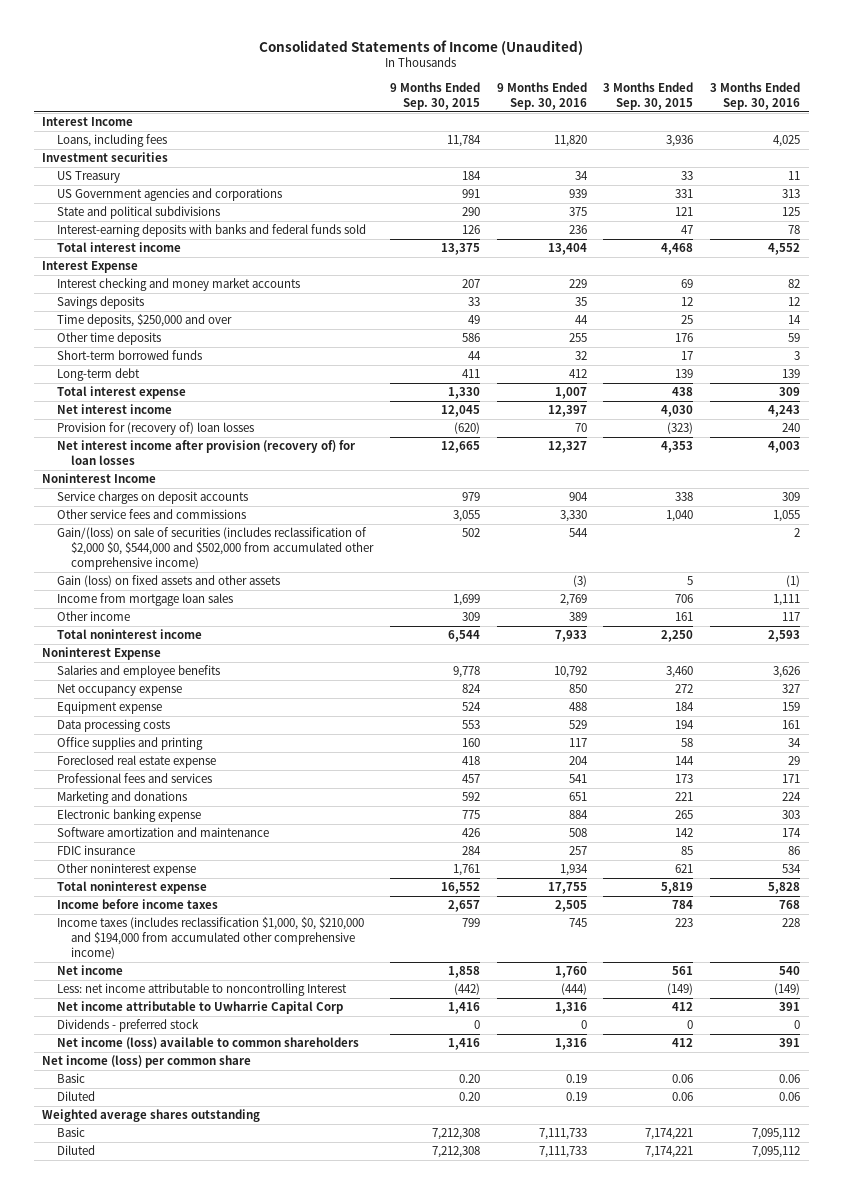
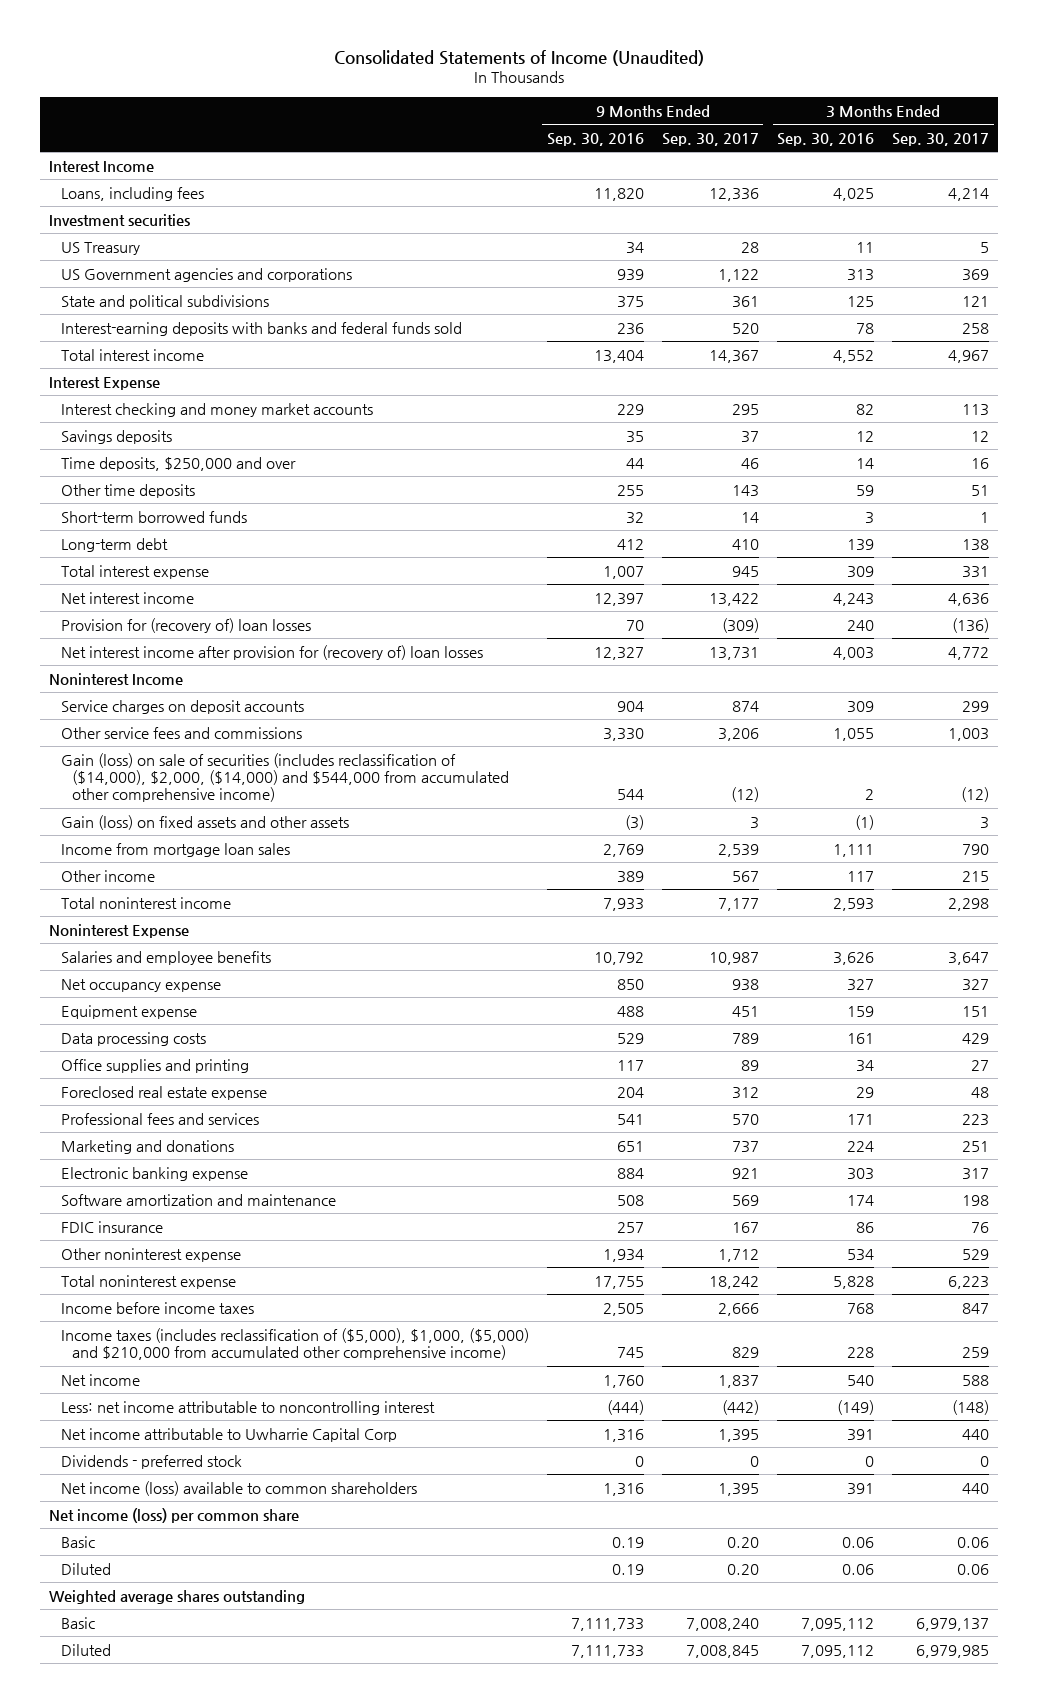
- | 9 Months Ended Sep. 30, 2015 | 9 Months Ended Sep. 30, 2016 | 3 Months Ended Sep. 30, 2015 | 3 Months Ended Sep. 30, 2016
+ | 9 Months Ended Sep. 30, 2016 | 9 Months Ended Sep. 30, 2017 | 3 Months Ended Sep. 30, 2016 | 3 Months Ended Sep. 30, 2017
- Net interest income after provision (recovery of) for loan losses | 12,665 | 12,327 | 4,353 | 4,003
+ Net interest income after provision for (recovery of) loan losses | 12,327 | 13,731 | 4,003 | 4,772
- Gain/(loss) on sale of securities (includes reclassification of $2,000 $0, $544,000 and $502,000 from accumulated other comprehensive income) | 502 | 544 | | 2
+ Gain (loss) on sale of securities (includes reclassification of ($14,000), $2,000, ($14,000) and $544,000 from accumulated other comprehensive income) | 544 | (12) | 2 | (12)
- Income taxes (includes reclassification $1,000, $0, $210,000 and $194,000 from accumulated other comprehensive income) | 799 | 745 | 223 | 228
+ Income taxes (includes reclassification of ($5,000), $1,000, ($5,000) and $210,000 from accumulated other comprehensive income) | 745 | 829 | 228 | 259
- Less: net income attributable to noncontrolling Interest | (442) | (444) | (149) | (149)
+ Less: net income attributable to noncontrolling interest | (444) | (442) | (149) | (148)

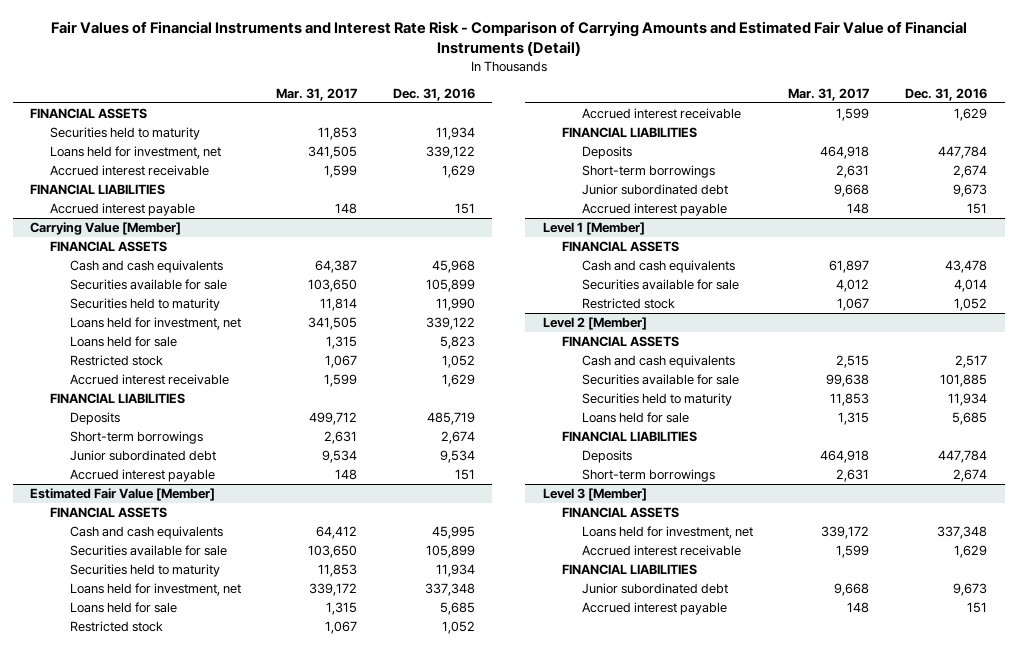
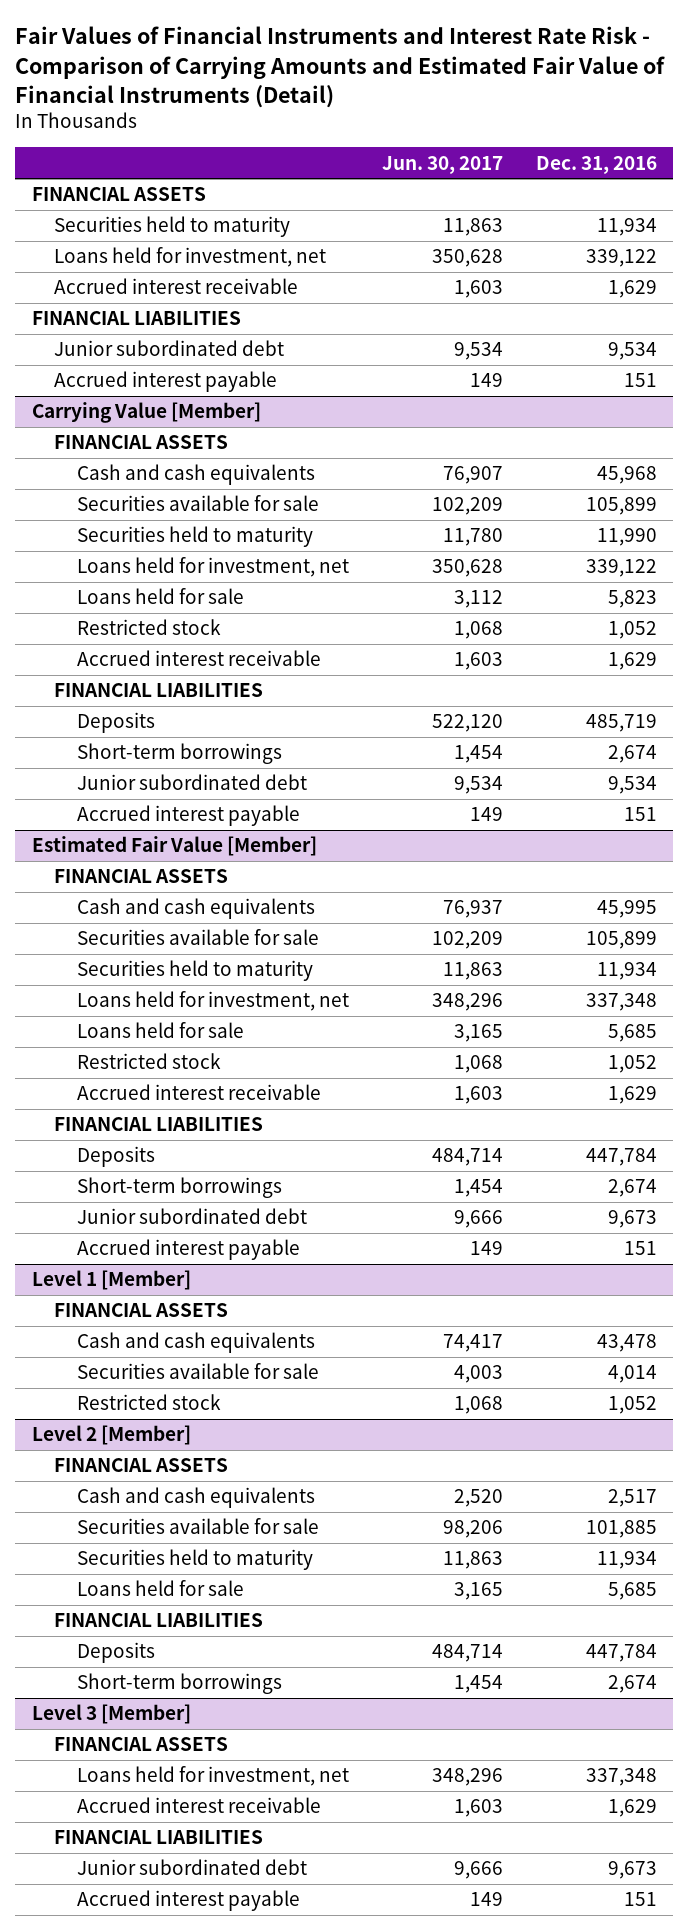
- | Mar. 31, 2017 | Dec. 31, 2016
+ | Jun. 30, 2017 | Dec. 31, 2016
+ Junior subordinated debt | 9,534 | 9,534

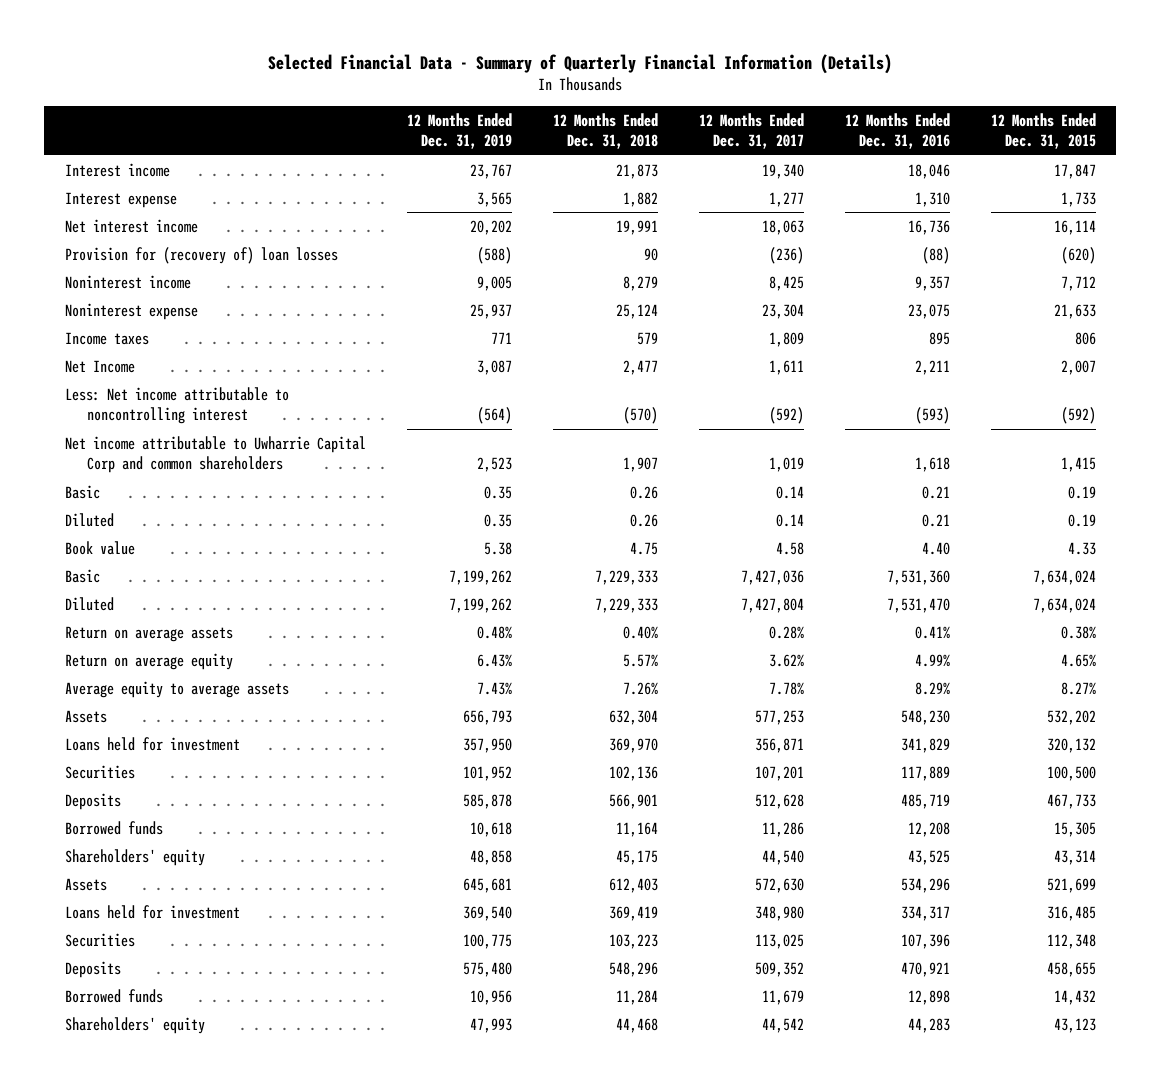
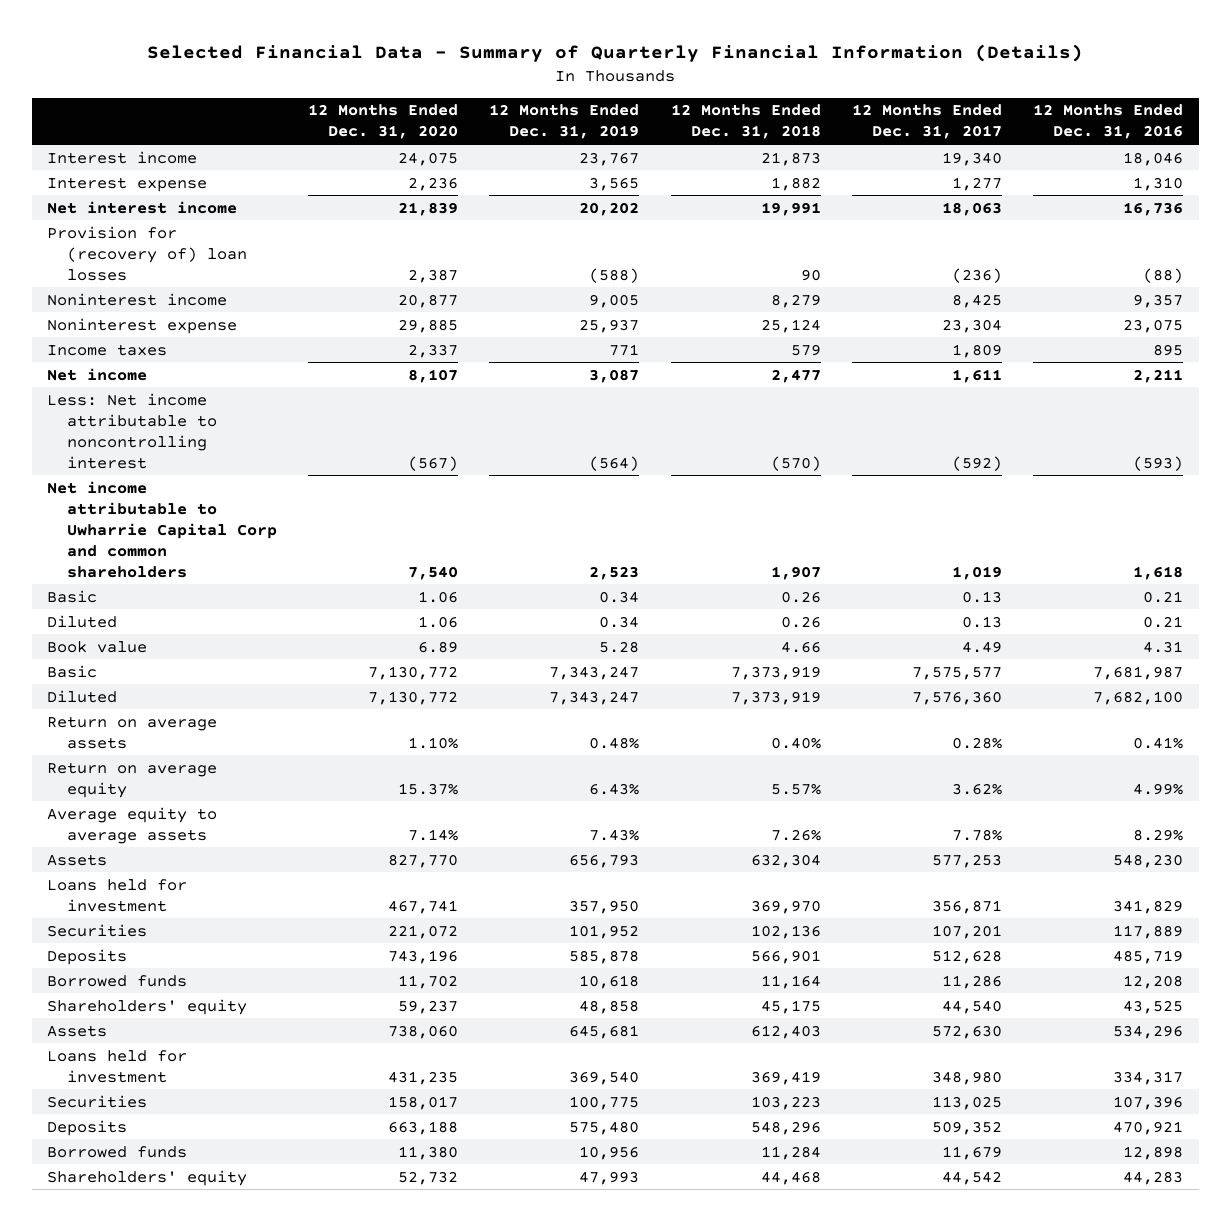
- | 12 Months Ended Dec. 31, 2019 | 12 Months Ended Dec. 31, 2018 | 12 Months Ended Dec. 31, 2017 | 12 Months Ended Dec. 31, 2016 | 12 Months Ended Dec. 31, 2015
+ | 12 Months Ended Dec. 31, 2020 | 12 Months Ended Dec. 31, 2019 | 12 Months Ended Dec. 31, 2018 | 12 Months Ended Dec. 31, 2017 | 12 Months Ended Dec. 31, 2016
- Net Income | 3,087 | 2,477 | 1,611 | 2,211 | 2,007
+ Net income | 8,107 | 3,087 | 2,477 | 1,611 | 2,211
- Basic | 0.35 | 0.26 | 0.14 | 0.21 | 0.19
- Diluted | 0.35 | 0.26 | 0.14 | 0.21 | 0.19
- Book value | 5.38 | 4.75 | 4.58 | 4.40 | 4.33
- Basic | 7,199,262 | 7,229,333 | 7,427,036 | 7,531,360 | 7,634,024
- Diluted | 7,199,262 | 7,229,333 | 7,427,804 | 7,531,470 | 7,634,024
+ Basic | 1.06 | 0.34 | 0.26 | 0.13 | 0.21
+ Diluted | 1.06 | 0.34 | 0.26 | 0.13 | 0.21
+ Book value | 6.89 | 5.28 | 4.66 | 4.49 | 4.31
+ Basic | 7,130,772 | 7,343,247 | 7,373,919 | 7,575,577 | 7,681,987
+ Diluted | 7,130,772 | 7,343,247 | 7,373,919 | 7,576,360 | 7,682,100

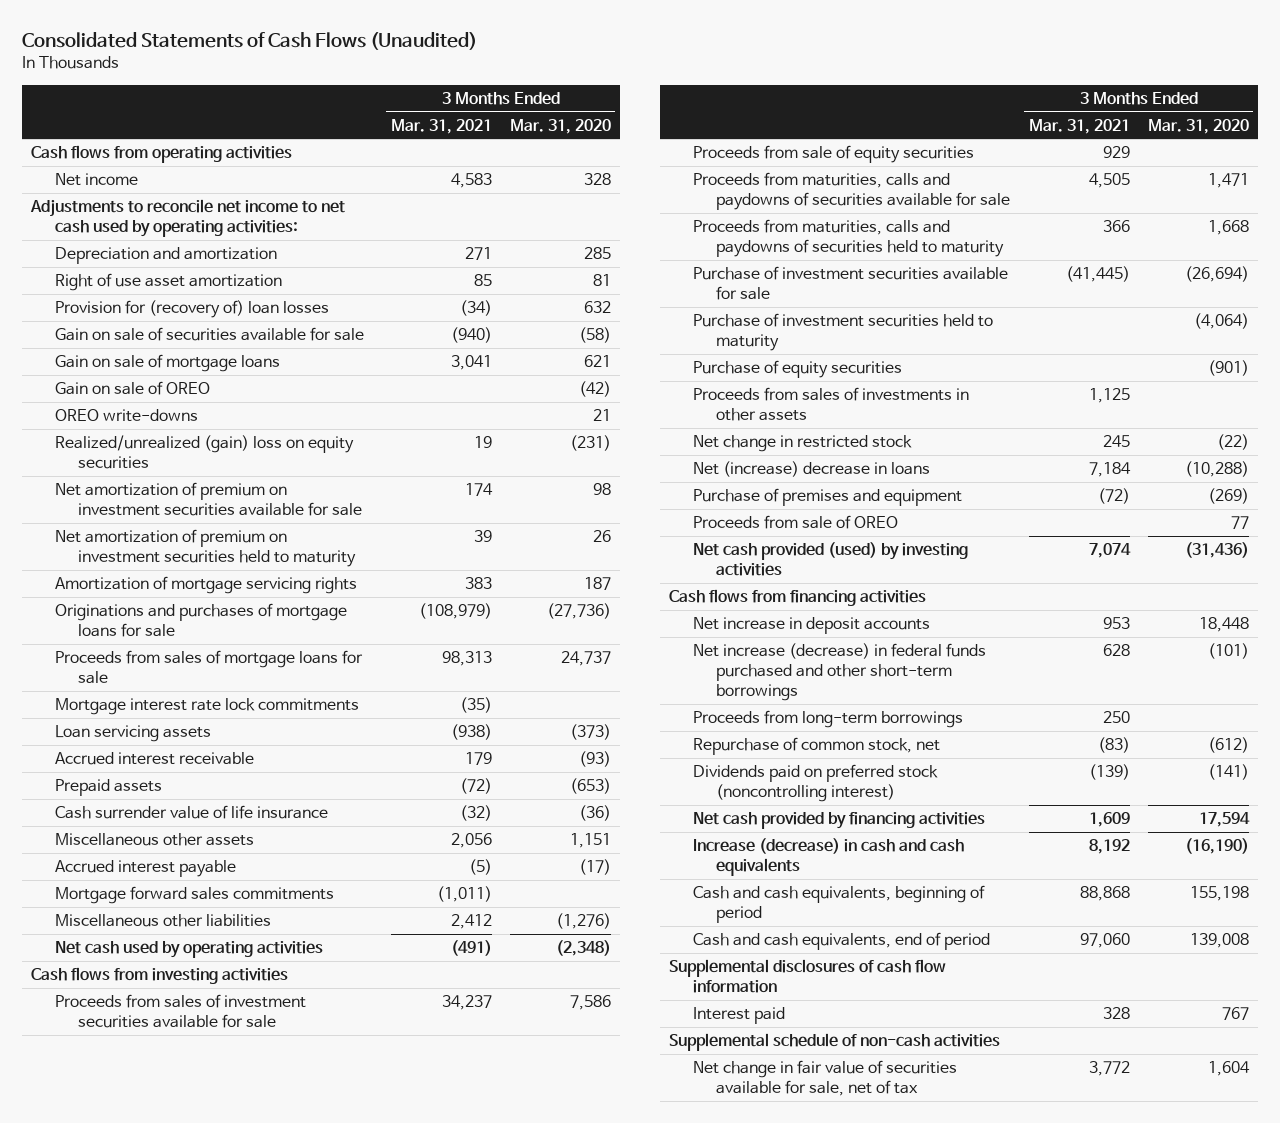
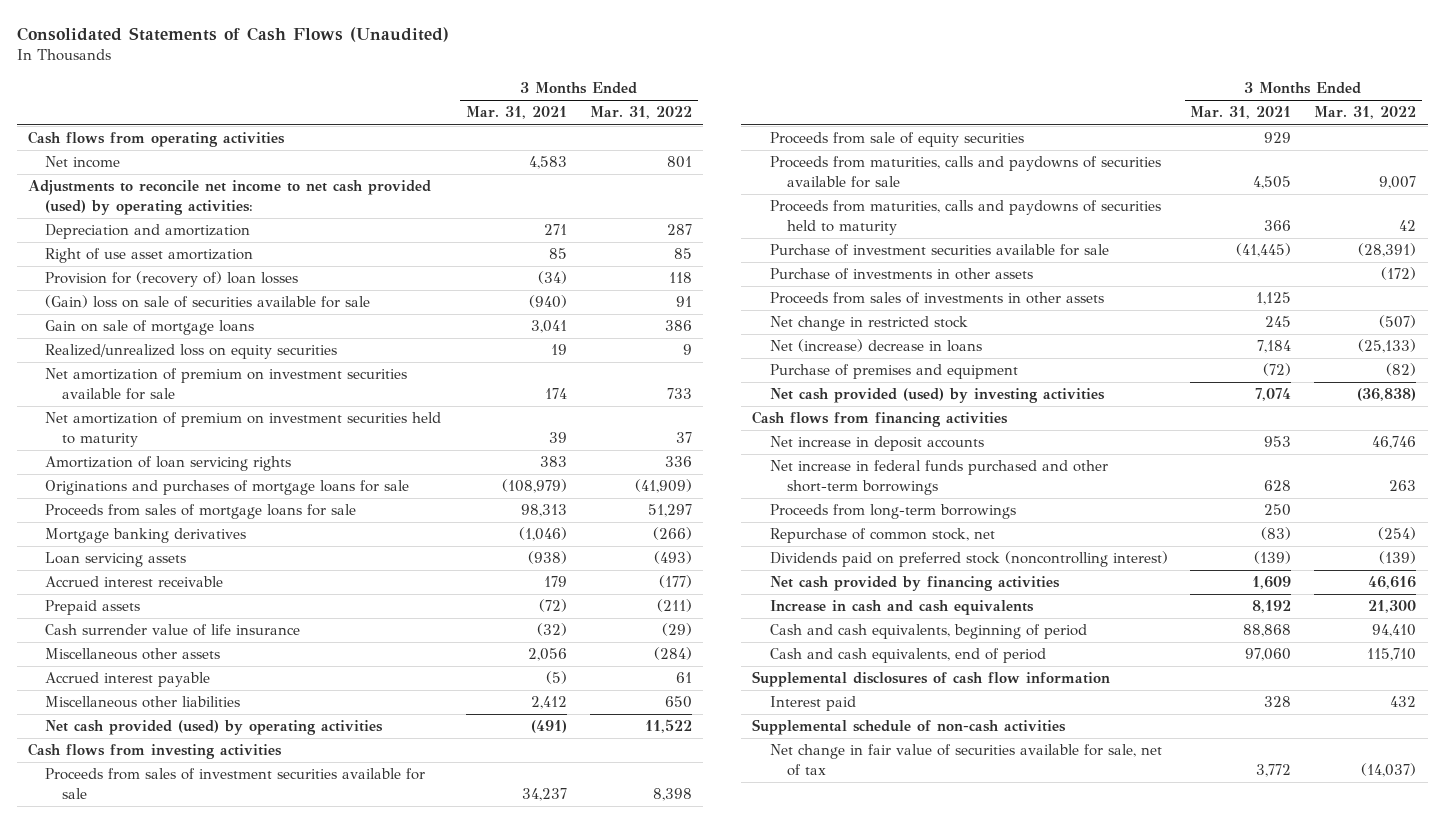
- | 3 Months Ended Mar. 31, 2021 | 3 Months Ended Mar. 31, 2020
+ | 3 Months Ended Mar. 31, 2021 | 3 Months Ended Mar. 31, 2022
- Adjustments to reconcile net income to net cash used by operating activities:
+ Adjustments to reconcile net income to net cash provided (used) by operating activities:
- Gain on sale of securities available for sale | (940) | (58)
+ (Gain) loss on sale of securities available for sale | (940) | 91
- Gain on sale of OREO | | (42)
- OREO write-downs | | 21
- Realized/unrealized (gain) loss on equity securities | 19 | (231)
+ Realized/unrealized loss on equity securities | 19 | 9
- Amortization of mortgage servicing rights | 383 | 187
+ Amortization of loan servicing rights | 383 | 336
- Mortgage interest rate lock commitments | (35) |
+ Mortgage banking derivatives | (1,046) | (266)
- Mortgage forward sales commitments | (1,011) |
- Net cash used by operating activities | (491) | (2,348)
+ Net cash provided (used) by operating activities | (491) | 11,522
- Purchase of investment securities held to maturity | | (4,064)
- Purchase of equity securities | | (901)
+ Purchase of investments in other assets | | (172)
- Proceeds from sale of OREO | | 77
- Net increase (decrease) in federal funds purchased and other short-term borrowings | 628 | (101)
+ Net increase in federal funds purchased and other short-term borrowings | 628 | 263
- Increase (decrease) in cash and cash equivalents | 8,192 | (16,190)
+ Increase in cash and cash equivalents | 8,192 | 21,300

